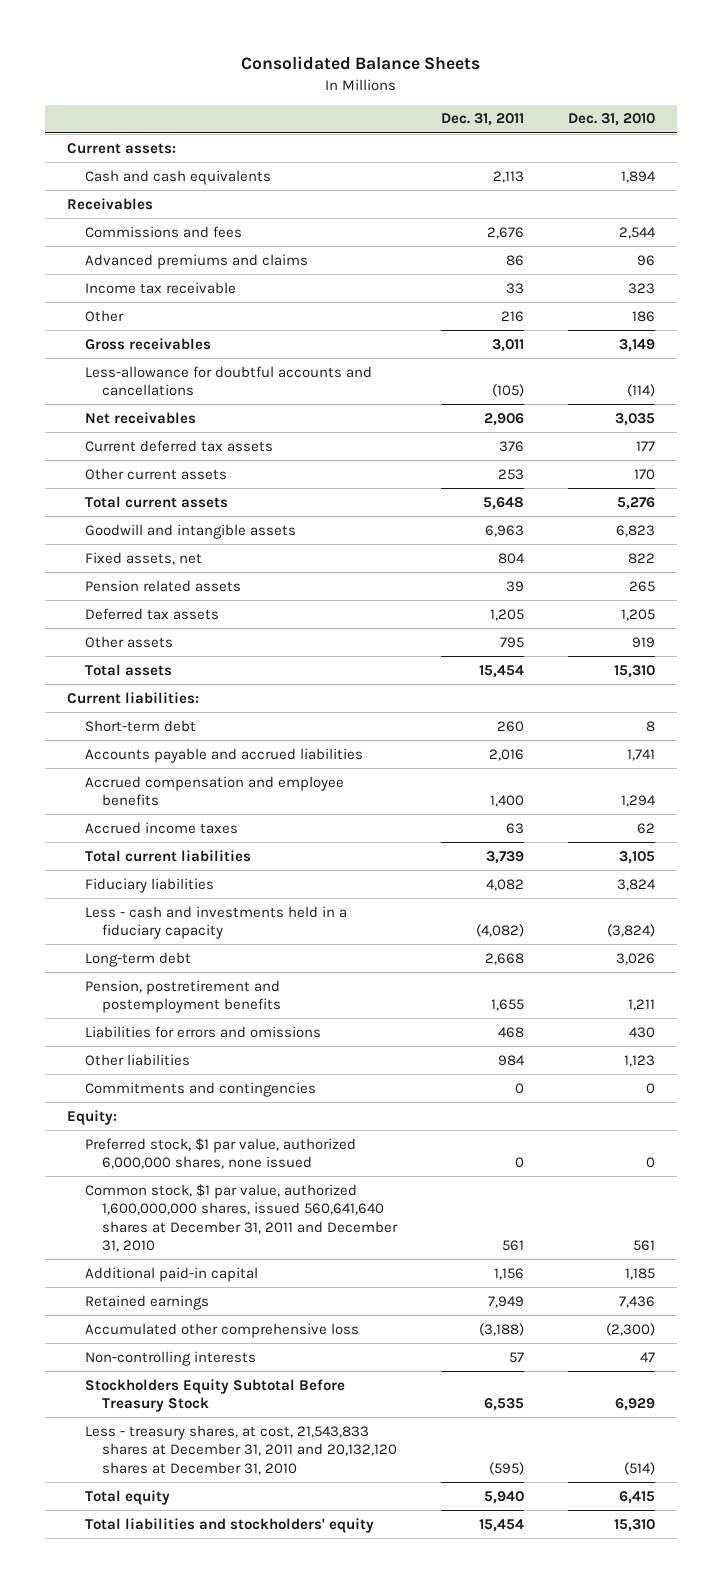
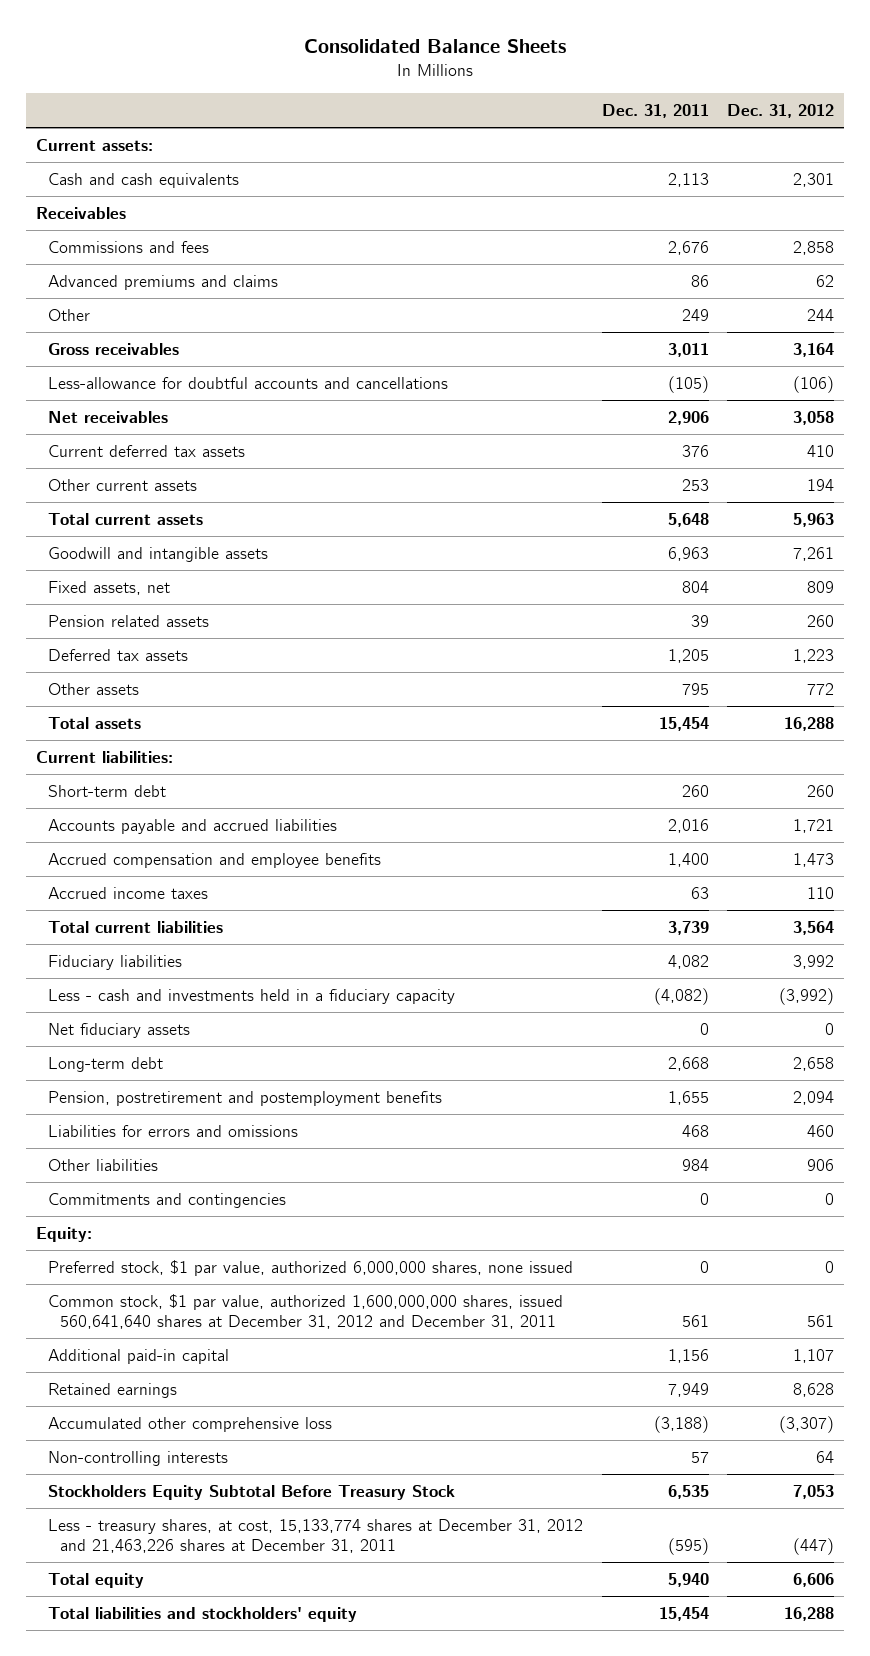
- | Dec. 31, 2011 | Dec. 31, 2010
+ | Dec. 31, 2011 | Dec. 31, 2012
- Income tax receivable | 33 | 323
- Other | 216 | 186
+ Other | 249 | 244
+ Net fiduciary assets | 0 | 0
- Common stock, $1 par value, authorized 1,600,000,000 shares, issued 560,641,640 shares at December 31, 2011 and December 31, 2010 | 561 | 561
+ Common stock, $1 par value, authorized 1,600,000,000 shares, issued 560,641,640 shares at December 31, 2012 and December 31, 2011 | 561 | 561
- Less - treasury shares, at cost, 21,543,833 shares at December 31, 2011 and 20,132,120 shares at December 31, 2010 | (595) | (514)
+ Less - treasury shares, at cost, 15,133,774 shares at December 31, 2012 and 21,463,226 shares at December 31, 2011 | (595) | (447)

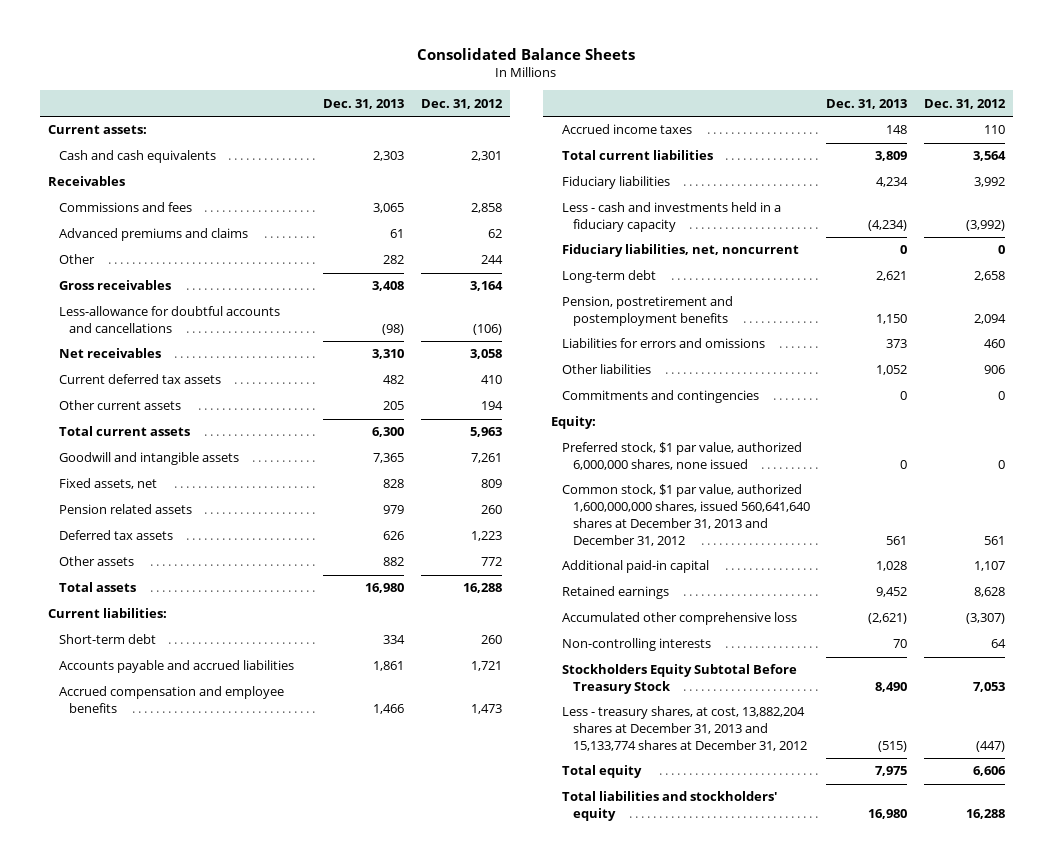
- | Dec. 31, 2011 | Dec. 31, 2012
+ | Dec. 31, 2013 | Dec. 31, 2012
- Net fiduciary assets | 0 | 0
+ Fiduciary liabilities, net, noncurrent | 0 | 0
- Common stock, $1 par value, authorized 1,600,000,000 shares, issued 560,641,640 shares at December 31, 2012 and December 31, 2011 | 561 | 561
+ Common stock, $1 par value, authorized 1,600,000,000 shares, issued 560,641,640 shares at December 31, 2013 and December 31, 2012 | 561 | 561
- Less - treasury shares, at cost, 15,133,774 shares at December 31, 2012 and 21,463,226 shares at December 31, 2011 | (595) | (447)
+ Less - treasury shares, at cost, 13,882,204 shares at December 31, 2013 and 15,133,774 shares at December 31, 2012 | (515) | (447)

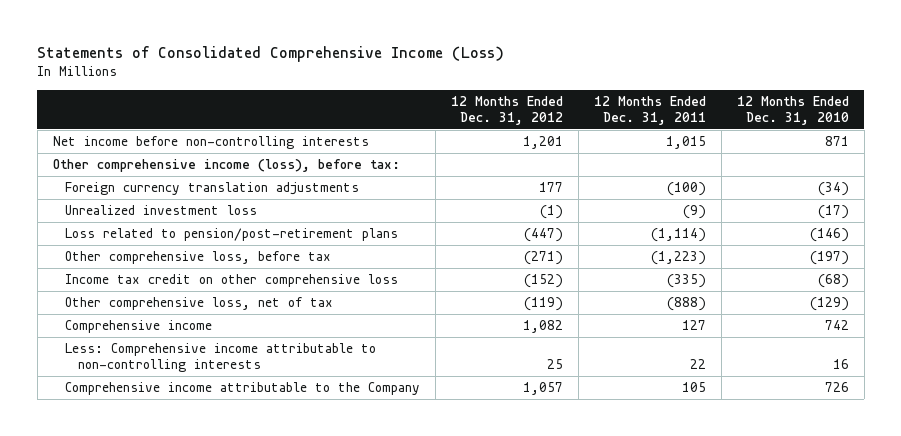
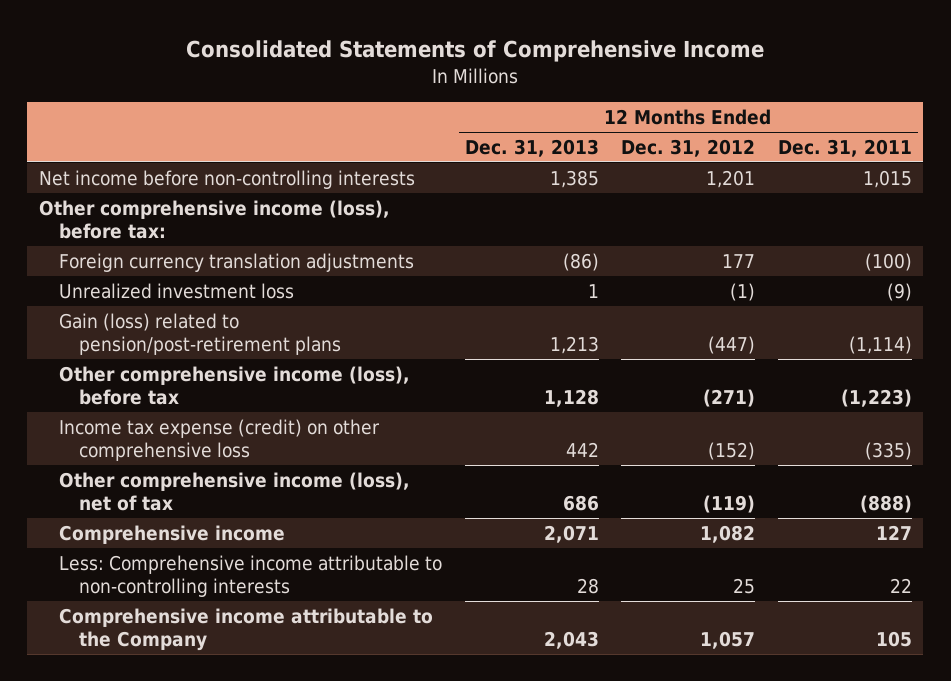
- Statements of Consolidated Comprehensive Income (Loss)
+ Consolidated Statements of Comprehensive Income
- | 12 Months Ended Dec. 31, 2012 | 12 Months Ended Dec. 31, 2011 | 12 Months Ended Dec. 31, 2010
+ | 12 Months Ended Dec. 31, 2013 | 12 Months Ended Dec. 31, 2012 | 12 Months Ended Dec. 31, 2011
- Loss related to pension/post-retirement plans | (447) | (1,114) | (146)
- Other comprehensive loss, before tax | (271) | (1,223) | (197)
- Income tax credit on other comprehensive loss | (152) | (335) | (68)
- Other comprehensive loss, net of tax | (119) | (888) | (129)
+ Gain (loss) related to pension/post-retirement plans | 1,213 | (447) | (1,114)
+ Other comprehensive income (loss), before tax | 1,128 | (271) | (1,223)
+ Income tax expense (credit) on other comprehensive loss | 442 | (152) | (335)
+ Other comprehensive income (loss), net of tax | 686 | (119) | (888)

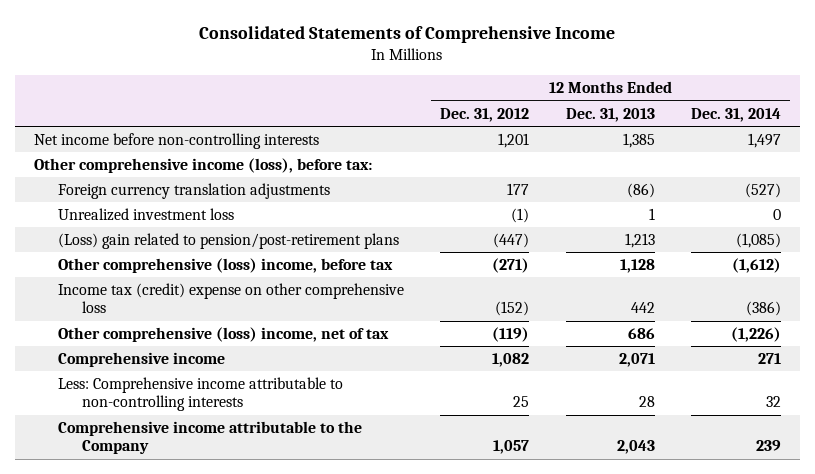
- | 12 Months Ended Dec. 31, 2013 | 12 Months Ended Dec. 31, 2012 | 12 Months Ended Dec. 31, 2011
+ | 12 Months Ended Dec. 31, 2012 | 12 Months Ended Dec. 31, 2013 | 12 Months Ended Dec. 31, 2014
- Gain (loss) related to pension/post-retirement plans | 1,213 | (447) | (1,114)
- Other comprehensive income (loss), before tax | 1,128 | (271) | (1,223)
- Income tax expense (credit) on other comprehensive loss | 442 | (152) | (335)
- Other comprehensive income (loss), net of tax | 686 | (119) | (888)
+ (Loss) gain related to pension/post-retirement plans | (447) | 1,213 | (1,085)
+ Other comprehensive (loss) income, before tax | (271) | 1,128 | (1,612)
+ Income tax (credit) expense on other comprehensive loss | (152) | 442 | (386)
+ Other comprehensive (loss) income, net of tax | (119) | 686 | (1,226)

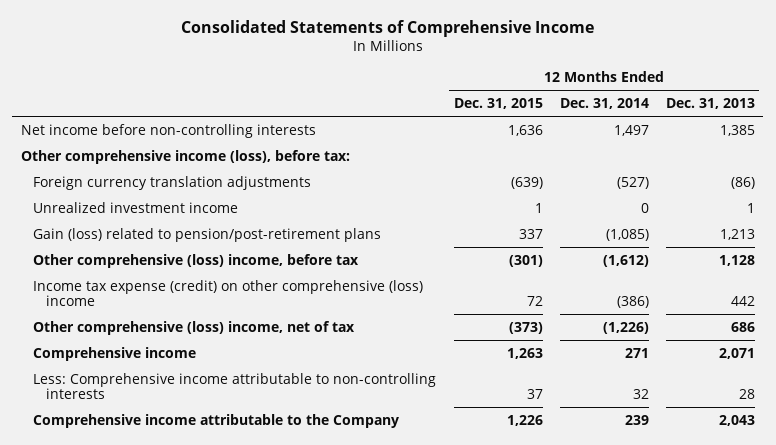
- | 12 Months Ended Dec. 31, 2012 | 12 Months Ended Dec. 31, 2013 | 12 Months Ended Dec. 31, 2014
+ | 12 Months Ended Dec. 31, 2015 | 12 Months Ended Dec. 31, 2014 | 12 Months Ended Dec. 31, 2013
- Unrealized investment loss | (1) | 1 | 0
- (Loss) gain related to pension/post-retirement plans | (447) | 1,213 | (1,085)
+ Unrealized investment income | 1 | 0 | 1
+ Gain (loss) related to pension/post-retirement plans | 337 | (1,085) | 1,213
- Income tax (credit) expense on other comprehensive loss | (152) | 442 | (386)
+ Income tax expense (credit) on other comprehensive (loss) income | 72 | (386) | 442

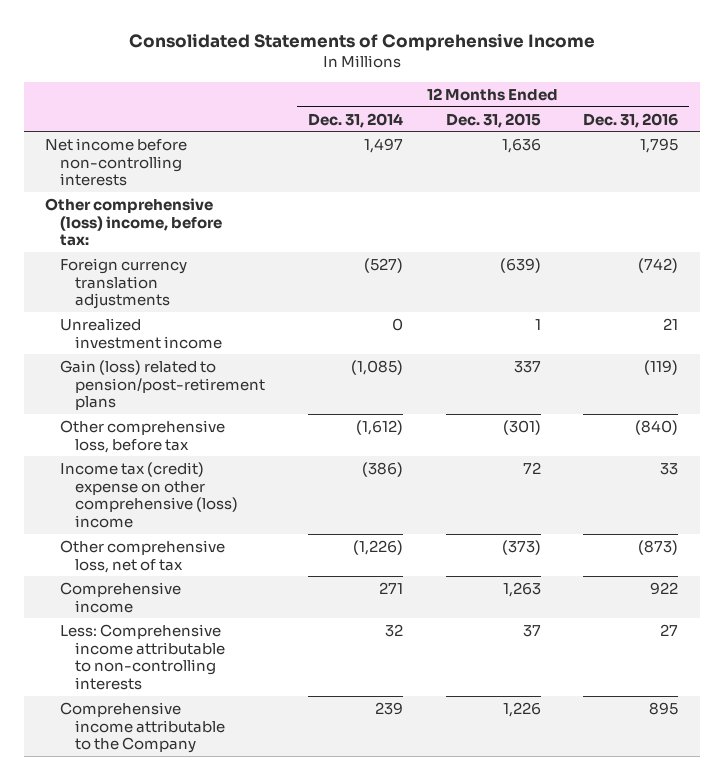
- | 12 Months Ended Dec. 31, 2015 | 12 Months Ended Dec. 31, 2014 | 12 Months Ended Dec. 31, 2013
+ | 12 Months Ended Dec. 31, 2014 | 12 Months Ended Dec. 31, 2015 | 12 Months Ended Dec. 31, 2016
- Other comprehensive income (loss), before tax:
+ Other comprehensive (loss) income, before tax:
- Other comprehensive (loss) income, before tax | (301) | (1,612) | 1,128
- Income tax expense (credit) on other comprehensive (loss) income | 72 | (386) | 442
- Other comprehensive (loss) income, net of tax | (373) | (1,226) | 686
+ Other comprehensive loss, before tax | (1,612) | (301) | (840)
+ Income tax (credit) expense on other comprehensive (loss) income | (386) | 72 | 33
+ Other comprehensive loss, net of tax | (1,226) | (373) | (873)

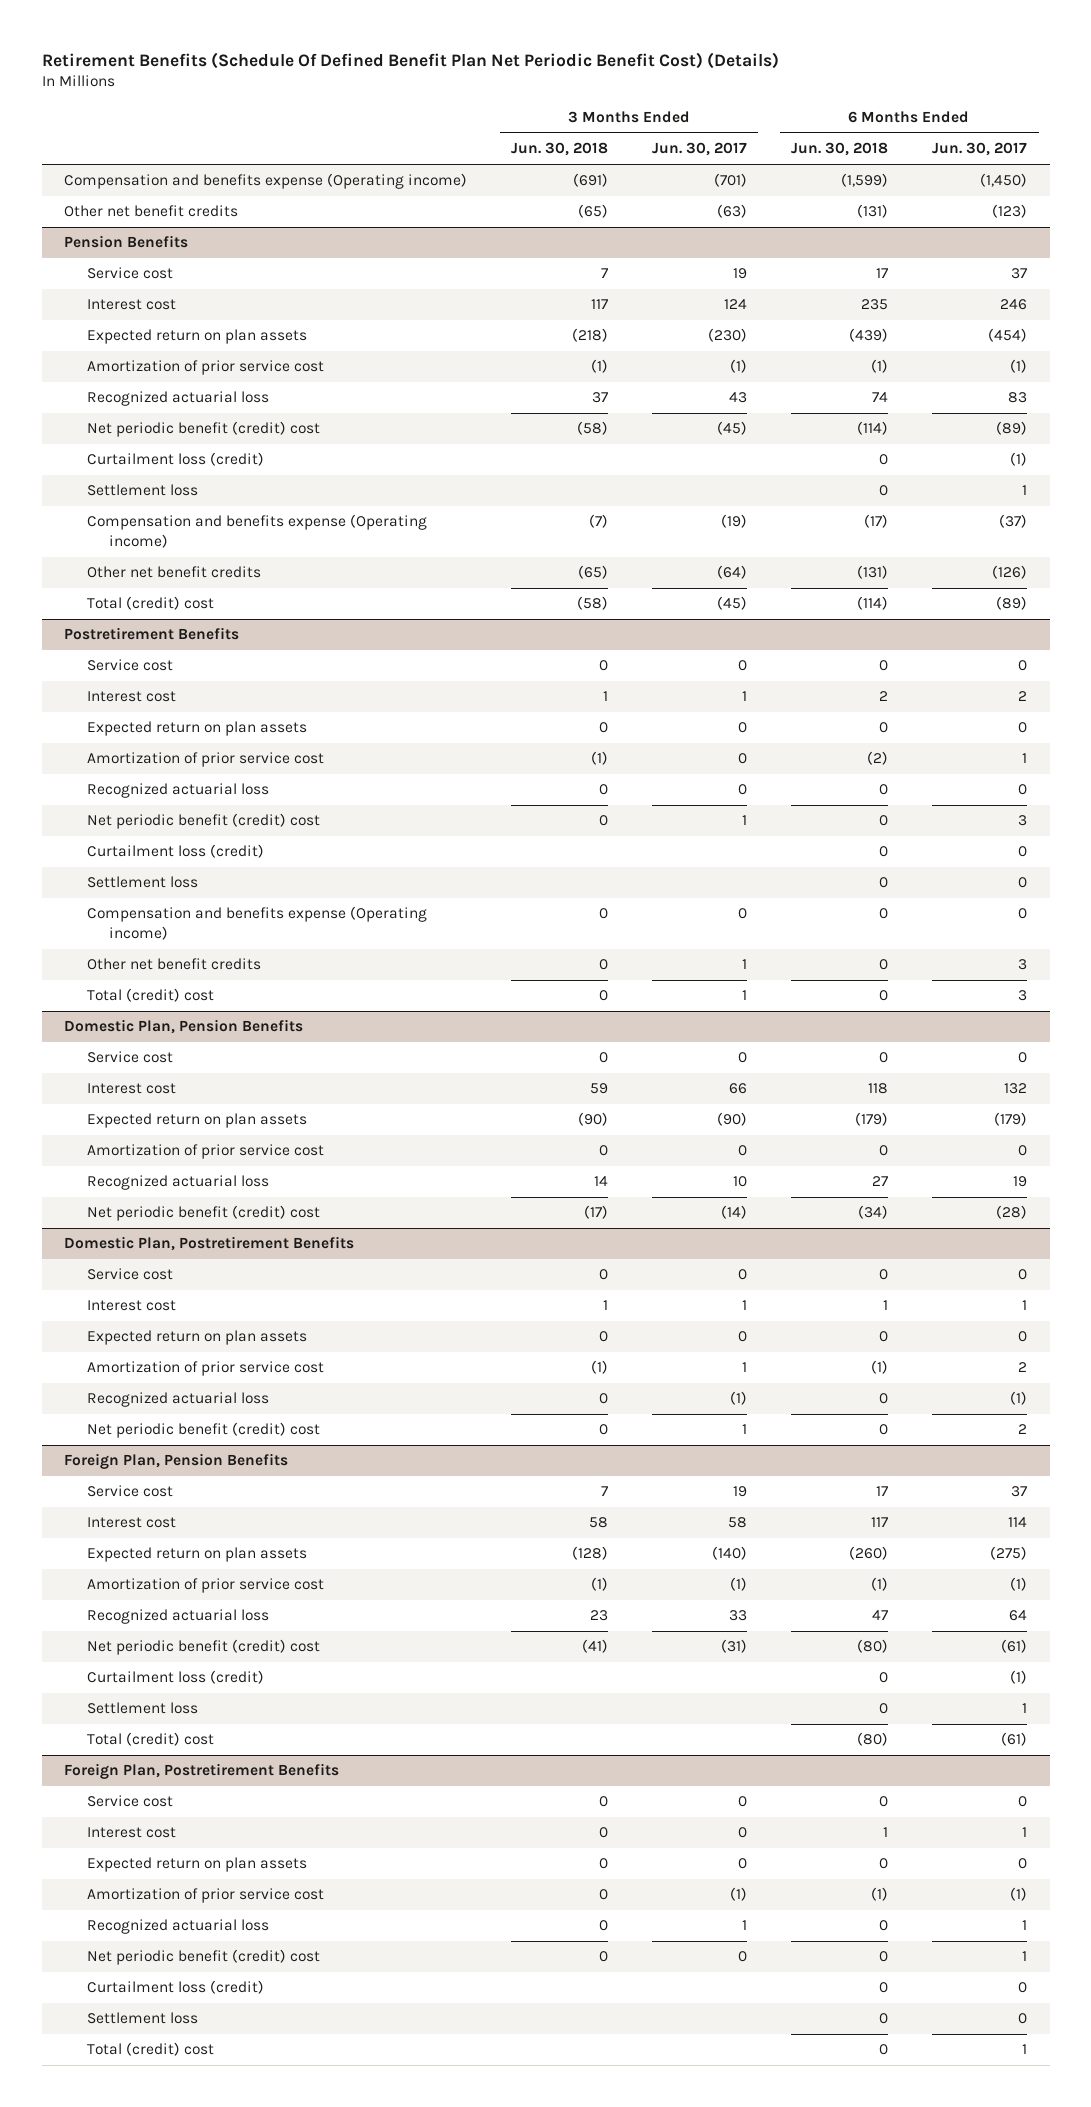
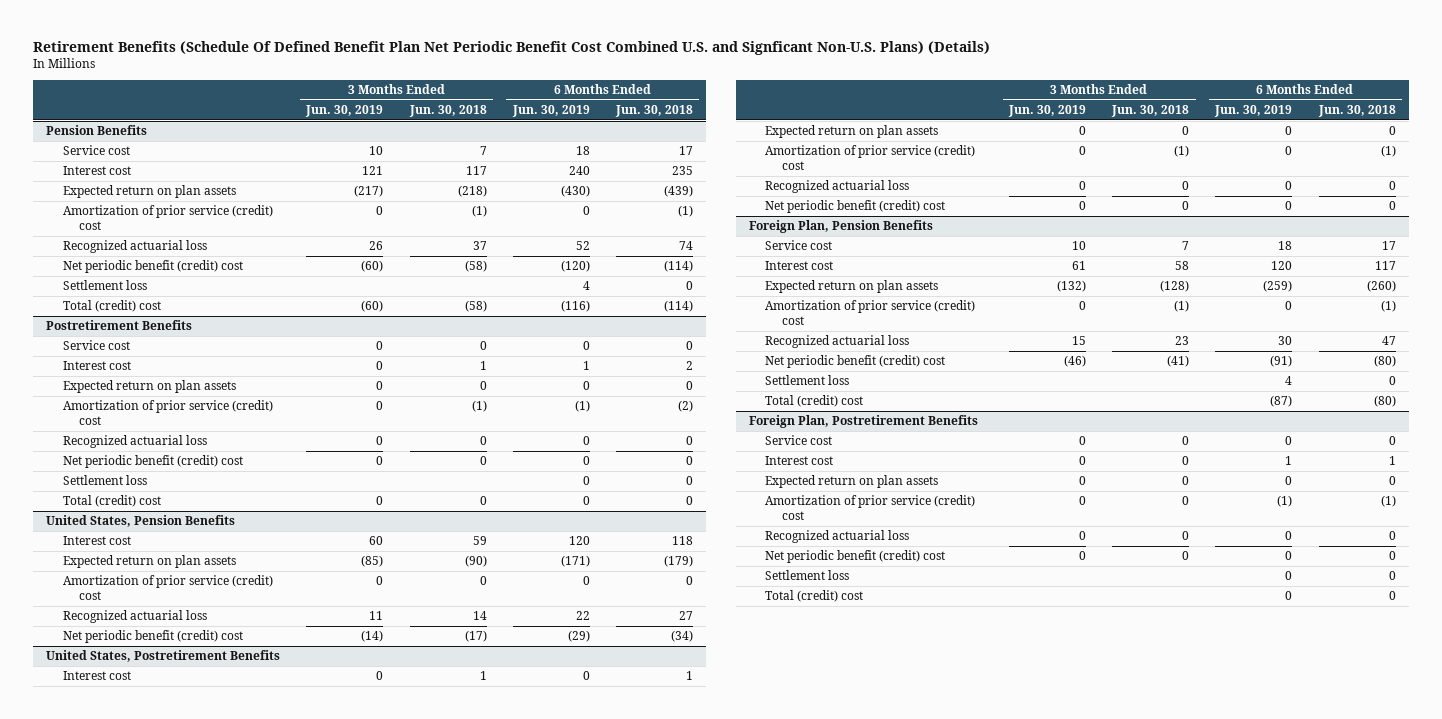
- Retirement Benefits (Schedule Of Defined Benefit Plan Net Periodic Benefit Cost) (Details)
+ Retirement Benefits (Schedule Of Defined Benefit Plan Net Periodic Benefit Cost Combined U.S. and Signficant Non-U.S. Plans) (Details)
- | 3 Months Ended Jun. 30, 2018 | 3 Months Ended Jun. 30, 2017 | 6 Months Ended Jun. 30, 2018 | 6 Months Ended Jun. 30, 2017
+ | 3 Months Ended Jun. 30, 2019 | 3 Months Ended Jun. 30, 2018 | 6 Months Ended Jun. 30, 2019 | 6 Months Ended Jun. 30, 2018
- Compensation and benefits expense (Operating income) | (691) | (701) | (1,599) | (1,450)
- Other net benefit credits | (65) | (63) | (131) | (123)
@ Pension Benefits
- Amortization of prior service cost | (1) | (1) | (1) | (1)
+ Amortization of prior service (credit) cost | 0 | (1) | 0 | (1)
- Curtailment loss (credit) | | | 0 | (1)
- Compensation and benefits expense (Operating income) | (7) | (19) | (17) | (37)
- Other net benefit credits | (65) | (64) | (131) | (126)
@ Postretirement Benefits
- Amortization of prior service cost | (1) | 0 | (2) | 1
+ Amortization of prior service (credit) cost | 0 | (1) | (1) | (2)
- Curtailment loss (credit) | | | 0 | 0
- Compensation and benefits expense (Operating income) | 0 | 0 | 0 | 0
- Other net benefit credits | 0 | 1 | 0 | 3
- Domestic Plan, Pension Benefits
- Service cost | 0 | 0 | 0 | 0
+ United States, Pension Benefits
- Amortization of prior service cost | 0 | 0 | 0 | 0
+ Amortization of prior service (credit) cost | 0 | 0 | 0 | 0
- Domestic Plan, Postretirement Benefits
- Service cost | 0 | 0 | 0 | 0
+ United States, Postretirement Benefits
- Amortization of prior service cost | (1) | 1 | (1) | 2
+ Amortization of prior service (credit) cost | 0 | (1) | 0 | (1)
@ Foreign Plan, Pension Benefits
- Amortization of prior service cost | (1) | (1) | (1) | (1)
+ Amortization of prior service (credit) cost | 0 | (1) | 0 | (1)
- Curtailment loss (credit) | | | 0 | (1)
@ Foreign Plan, Postretirement Benefits
- Amortization of prior service cost | 0 | (1) | (1) | (1)
+ Amortization of prior service (credit) cost | 0 | 0 | (1) | (1)
- Curtailment loss (credit) | | | 0 | 0

